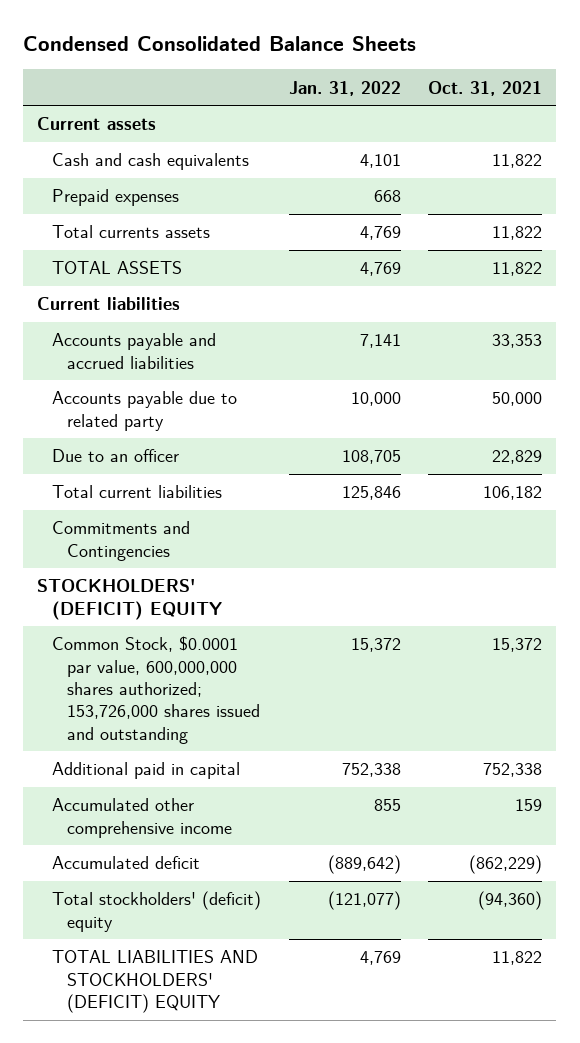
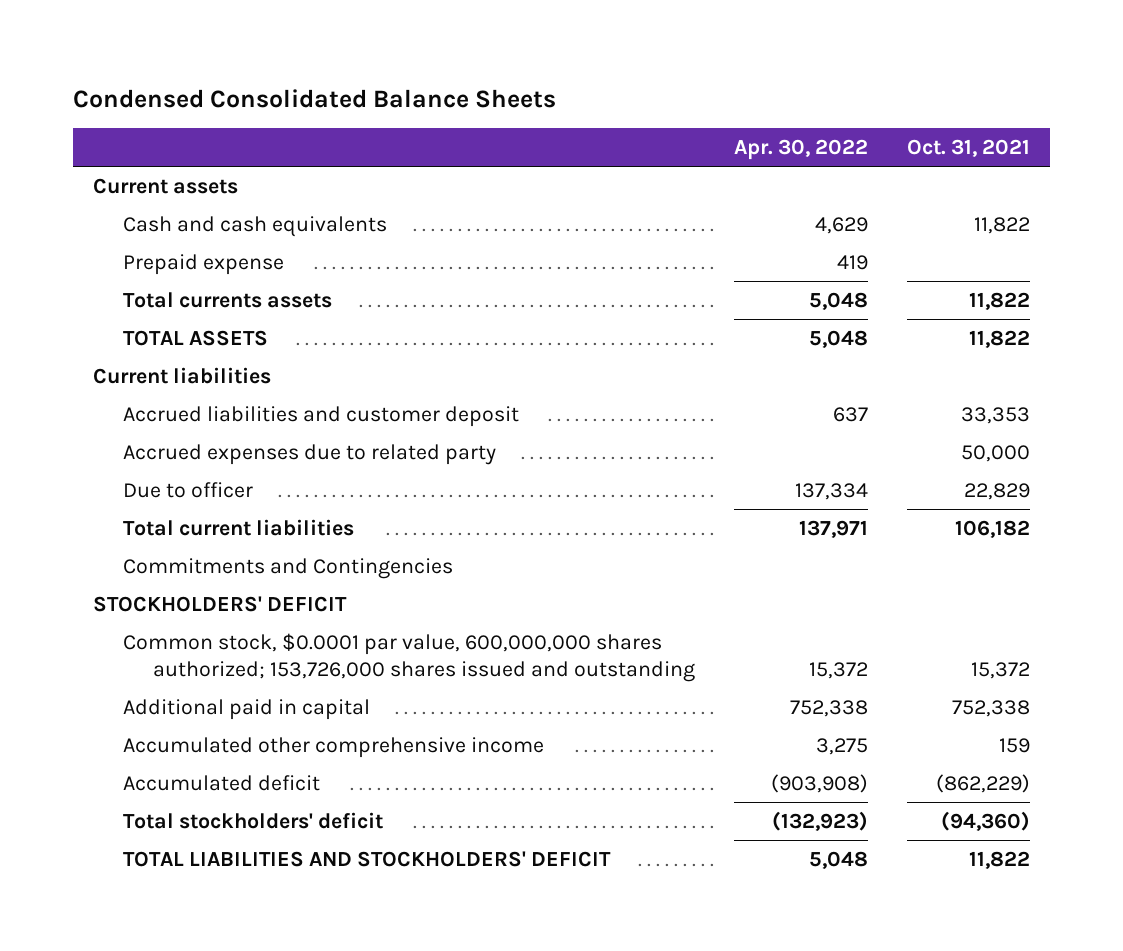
- | Jan. 31, 2022 | Oct. 31, 2021
+ | Apr. 30, 2022 | Oct. 31, 2021
- Prepaid expenses | 668 |
+ Prepaid expense | 419 |
- Accounts payable and accrued liabilities | 7,141 | 33,353
- Accounts payable due to related party | 10,000 | 50,000
- Due to an officer | 108,705 | 22,829
+ Accrued liabilities and customer deposit | 637 | 33,353
+ Accrued expenses due to related party | | 50,000
+ Due to officer | 137,334 | 22,829
- STOCKHOLDERS' (DEFICIT) EQUITY
- Common Stock, $0.0001 par value, 600,000,000 shares authorized; 153,726,000 shares issued and outstanding | 15,372 | 15,372
+ STOCKHOLDERS' DEFICIT
+ Common stock, $0.0001 par value, 600,000,000 shares authorized; 153,726,000 shares issued and outstanding | 15,372 | 15,372
- Total stockholders' (deficit) equity | (121,077) | (94,360)
- TOTAL LIABILITIES AND STOCKHOLDERS' (DEFICIT) EQUITY | 4,769 | 11,822
+ Total stockholders' deficit | (132,923) | (94,360)
+ TOTAL LIABILITIES AND STOCKHOLDERS' DEFICIT | 5,048 | 11,822

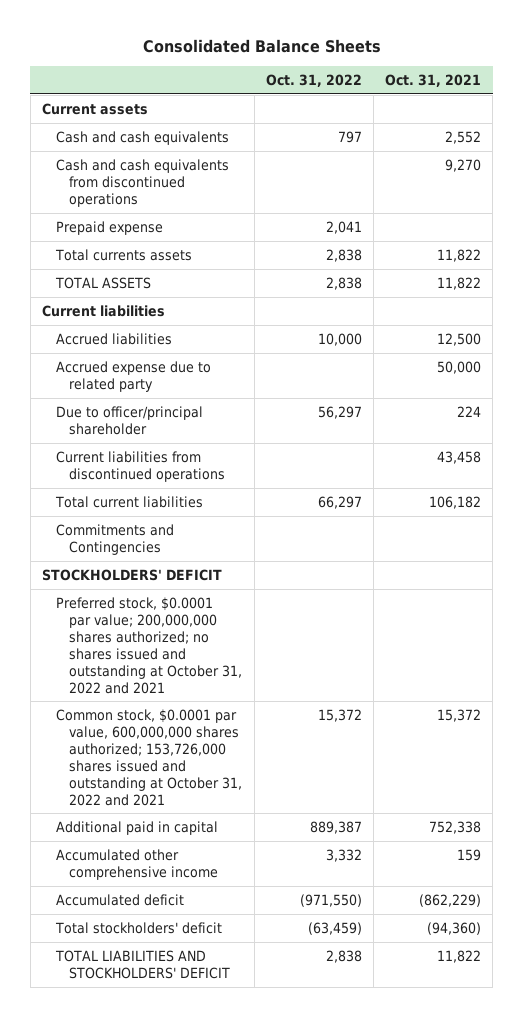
- Condensed Consolidated Balance Sheets
+ Consolidated Balance Sheets
- | Apr. 30, 2022 | Oct. 31, 2021
+ | Oct. 31, 2022 | Oct. 31, 2021
- Cash and cash equivalents | 4,629 | 11,822
+ Cash and cash equivalents | 797 | 2,552
+ Cash and cash equivalents from discontinued operations | | 9,270
- Accrued liabilities and customer deposit | 637 | 33,353
- Accrued expenses due to related party | | 50,000
- Due to officer | 137,334 | 22,829
+ Accrued liabilities | 10,000 | 12,500
+ Accrued expense due to related party | | 50,000
+ Due to officer/principal shareholder | 56,297 | 224
+ Current liabilities from discontinued operations | | 43,458
- Common stock, $0.0001 par value, 600,000,000 shares authorized; 153,726,000 shares issued and outstanding | 15,372 | 15,372
+ Preferred stock, $0.0001 par value; 200,000,000 shares authorized; no shares issued and outstanding at October 31, 2022 and 2021
+ Common stock, $0.0001 par value, 600,000,000 shares authorized; 153,726,000 shares issued and outstanding at October 31, 2022 and 2021 | 15,372 | 15,372

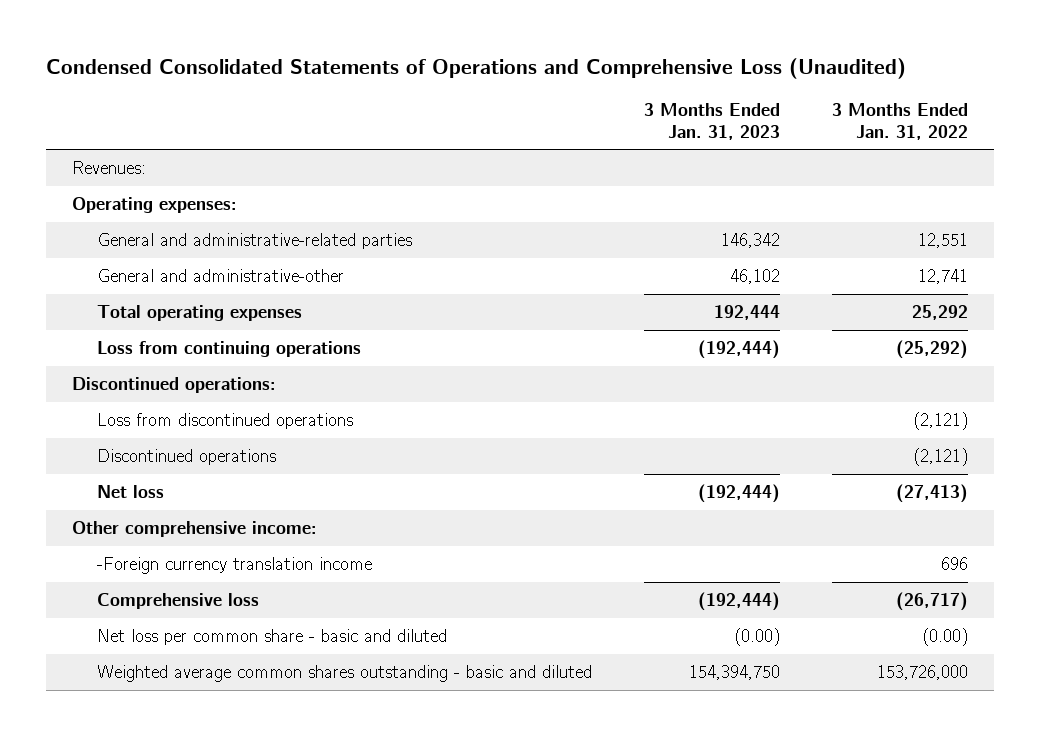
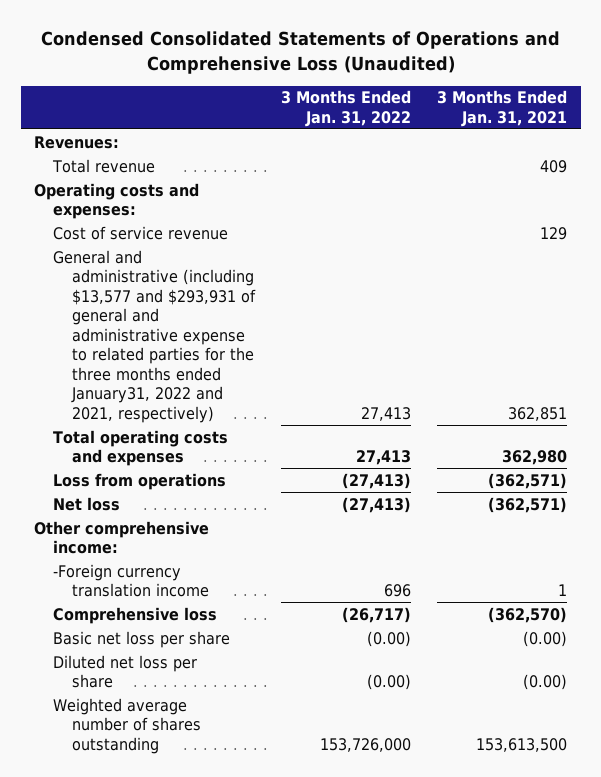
- | 3 Months Ended Jan. 31, 2023 | 3 Months Ended Jan. 31, 2022
+ | 3 Months Ended Jan. 31, 2022 | 3 Months Ended Jan. 31, 2021
- Operating expenses:
- General and administrative-related parties | 146,342 | 12,551
- General and administrative-other | 46,102 | 12,741
- Total operating expenses | 192,444 | 25,292
- Loss from continuing operations | (192,444) | (25,292)
- Discontinued operations:
- Loss from discontinued operations | | (2,121)
- Discontinued operations | | (2,121)
+ Total revenue | | 409
+ Operating costs and expenses:
+ Cost of service revenue | | 129
+ General and administrative (including $13,577 and $293,931 of general and administrative expense to related parties for the three months ended January31, 2022 and 2021, respectively) | 27,413 | 362,851
+ Total operating costs and expenses | 27,413 | 362,980
+ Loss from operations | (27,413) | (362,571)
- Net loss per common share - basic and diluted | (0.00) | (0.00)
- Weighted average common shares outstanding - basic and diluted | 154,394,750 | 153,726,000
+ Basic net loss per share | (0.00) | (0.00)
+ Diluted net loss per share | (0.00) | (0.00)
+ Weighted average number of shares outstanding | 153,726,000 | 153,613,500

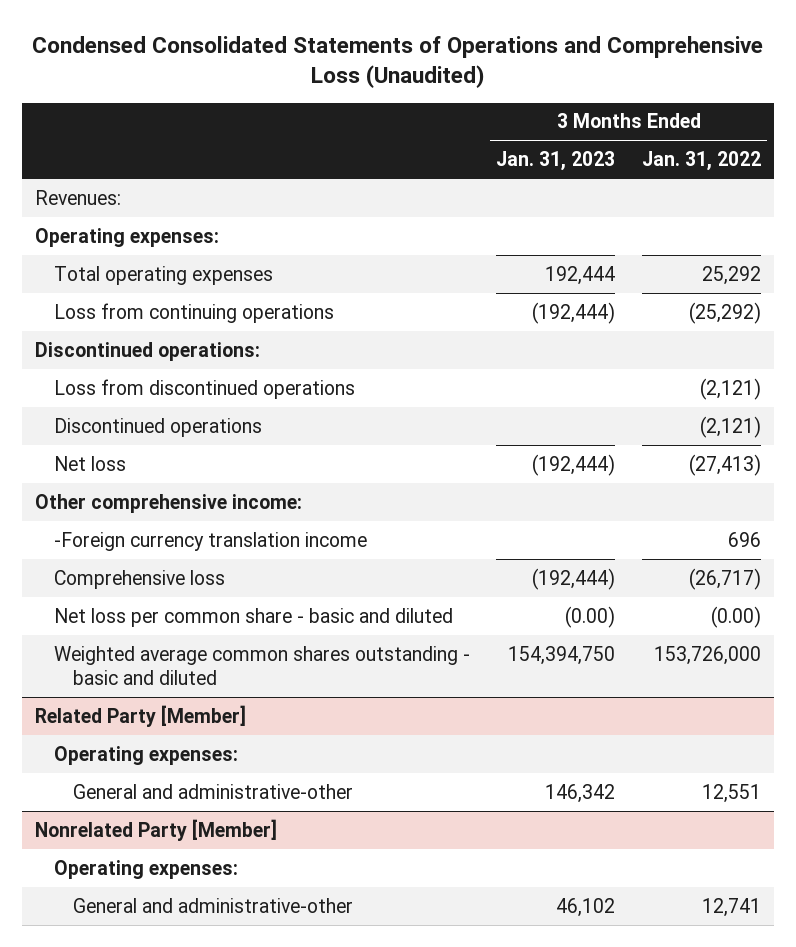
- | 3 Months Ended Jan. 31, 2022 | 3 Months Ended Jan. 31, 2021
+ | 3 Months Ended Jan. 31, 2023 | 3 Months Ended Jan. 31, 2022
- Total revenue | | 409
- Operating costs and expenses:
- Cost of service revenue | | 129
- General and administrative (including $13,577 and $293,931 of general and administrative expense to related parties for the three months ended January31, 2022 and 2021, respectively) | 27,413 | 362,851
- Total operating costs and expenses | 27,413 | 362,980
- Loss from operations | (27,413) | (362,571)
+ Operating expenses:
+ Total operating expenses | 192,444 | 25,292
+ Loss from continuing operations | (192,444) | (25,292)
+ Discontinued operations:
+ Loss from discontinued operations | | (2,121)
+ Discontinued operations | | (2,121)
- Basic net loss per share | (0.00) | (0.00)
- Diluted net loss per share | (0.00) | (0.00)
- Weighted average number of shares outstanding | 153,726,000 | 153,613,500
+ Net loss per common share - basic and diluted | (0.00) | (0.00)
+ Weighted average common shares outstanding - basic and diluted | 154,394,750 | 153,726,000
+ Related Party [Member]
+ Operating expenses:
+ General and administrative-other | 146,342 | 12,551
+ Nonrelated Party [Member]
+ Operating expenses:
+ General and administrative-other | 46,102 | 12,741

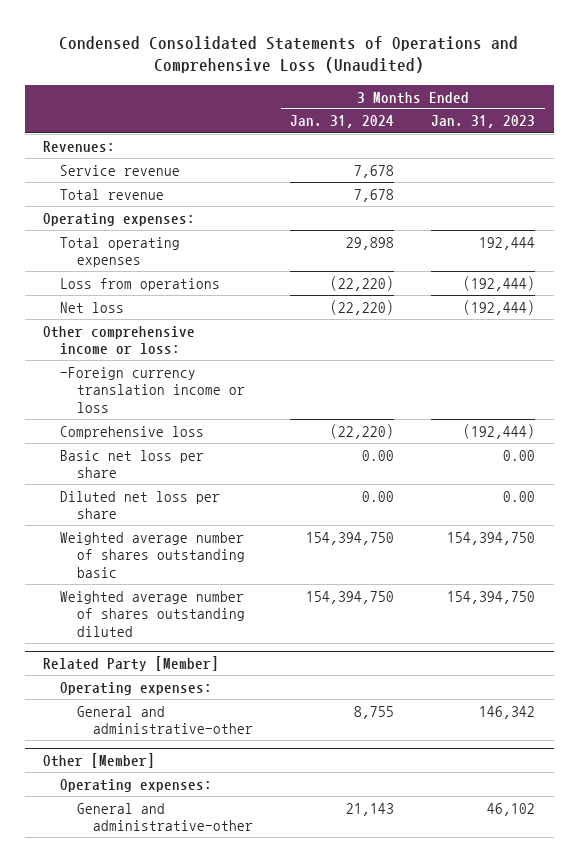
- | 3 Months Ended Jan. 31, 2023 | 3 Months Ended Jan. 31, 2022
+ | 3 Months Ended Jan. 31, 2024 | 3 Months Ended Jan. 31, 2023
+ Service revenue | 7,678 |
+ Total revenue | 7,678 |
- Loss from continuing operations | (192,444) | (25,292)
- Discontinued operations:
- Loss from discontinued operations | | (2,121)
- Discontinued operations | | (2,121)
+ Loss from operations | (22,220) | (192,444)
- Other comprehensive income:
- -Foreign currency translation income | | 696
+ Other comprehensive income or loss:
+ -Foreign currency translation income or loss
- Net loss per common share - basic and diluted | (0.00) | (0.00)
- Weighted average common shares outstanding - basic and diluted | 154,394,750 | 153,726,000
+ Basic net loss per share | 0.00 | 0.00
+ Diluted net loss per share | 0.00 | 0.00
+ Weighted average number of shares outstanding basic | 154,394,750 | 154,394,750
+ Weighted average number of shares outstanding diluted | 154,394,750 | 154,394,750
- Nonrelated Party [Member]
+ Other [Member]

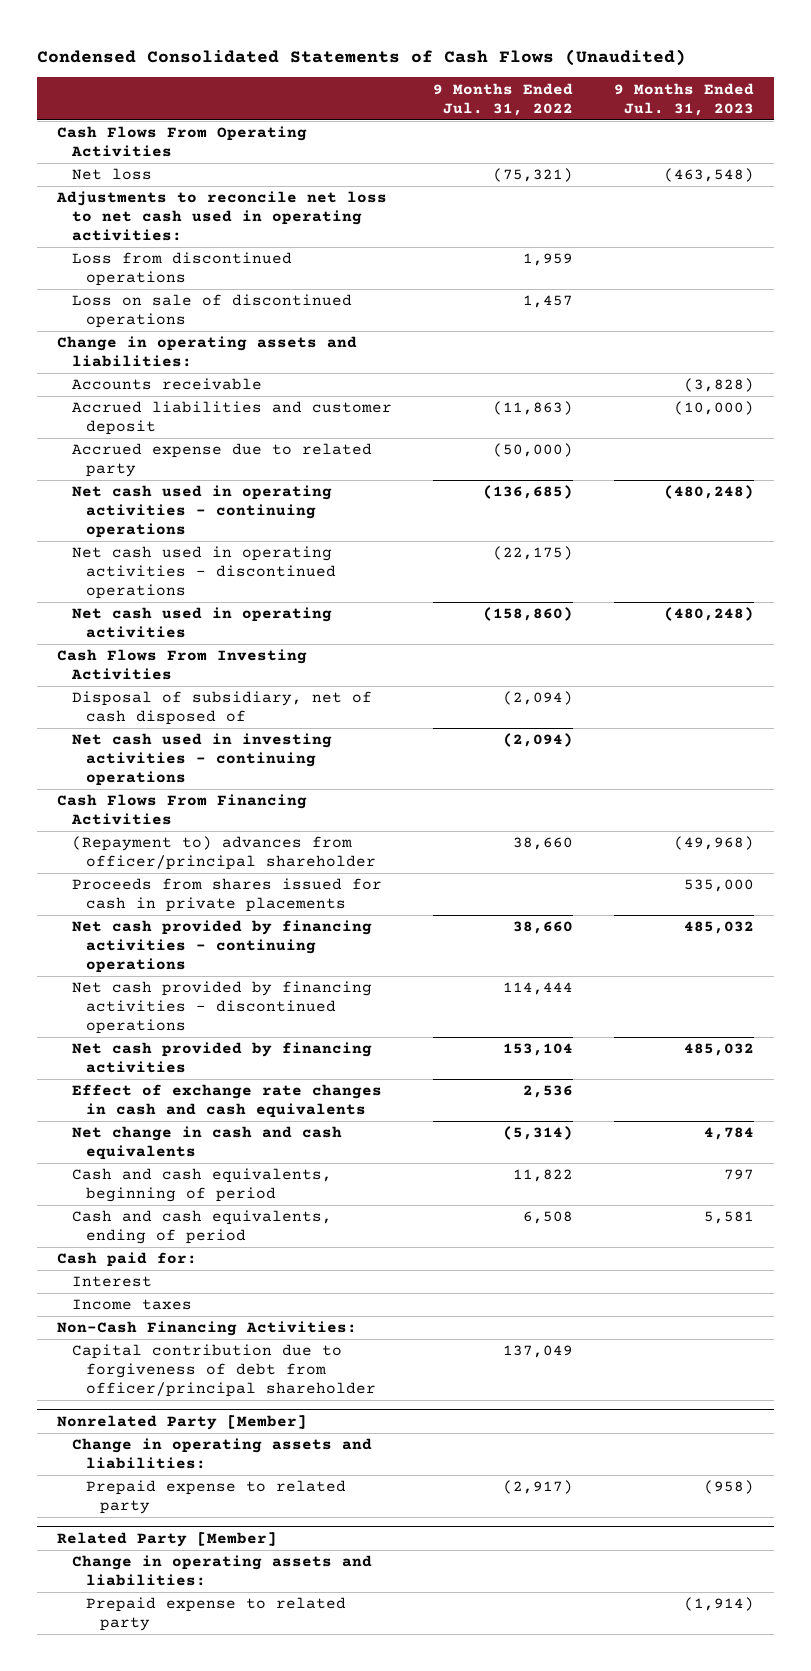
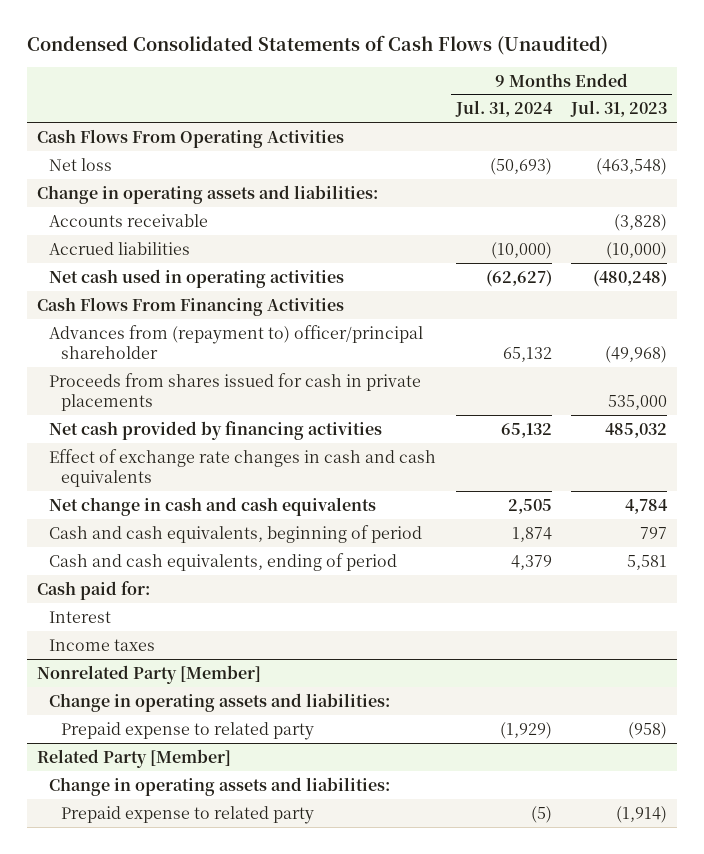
- | 9 Months Ended Jul. 31, 2022 | 9 Months Ended Jul. 31, 2023
+ | 9 Months Ended Jul. 31, 2024 | 9 Months Ended Jul. 31, 2023
- Adjustments to reconcile net loss to net cash used in operating activities:
- Loss from discontinued operations | 1,959 |
- Loss on sale of discontinued operations | 1,457 |
- Accrued liabilities and customer deposit | (11,863) | (10,000)
- Accrued expense due to related party | (50,000) |
- Net cash used in operating activities - continuing operations | (136,685) | (480,248)
- Net cash used in operating activities - discontinued operations | (22,175) |
+ Accrued liabilities | (10,000) | (10,000)
- Cash Flows From Investing Activities
- Disposal of subsidiary, net of cash disposed of | (2,094) |
- Net cash used in investing activities - continuing operations | (2,094) |
- (Repayment to) advances from officer/principal shareholder | 38,660 | (49,968)
+ Advances from (repayment to) officer/principal shareholder | 65,132 | (49,968)
- Net cash provided by financing activities - continuing operations | 38,660 | 485,032
- Net cash provided by financing activities - discontinued operations | 114,444 |
- Non-Cash Financing Activities:
- Capital contribution due to forgiveness of debt from officer/principal shareholder | 137,049 |

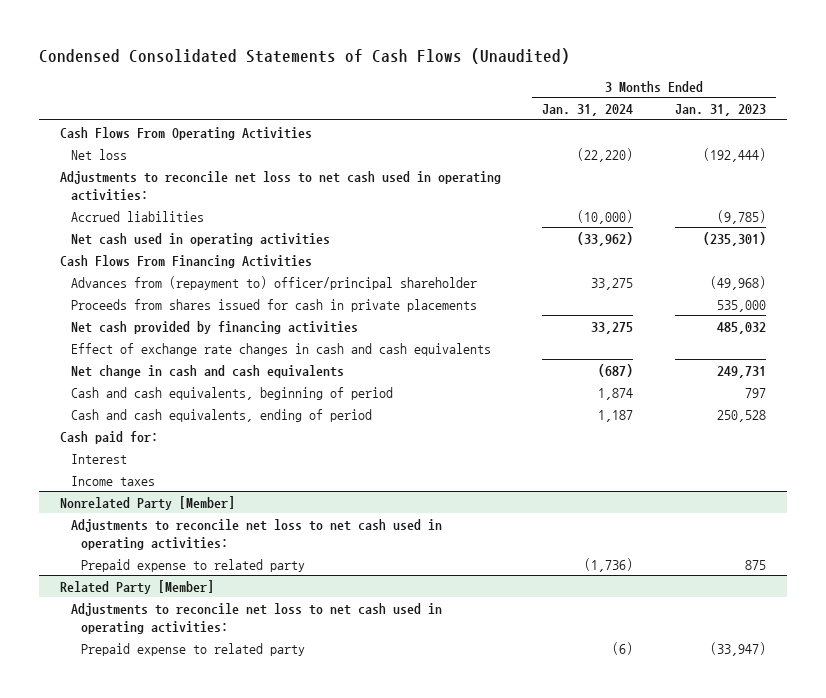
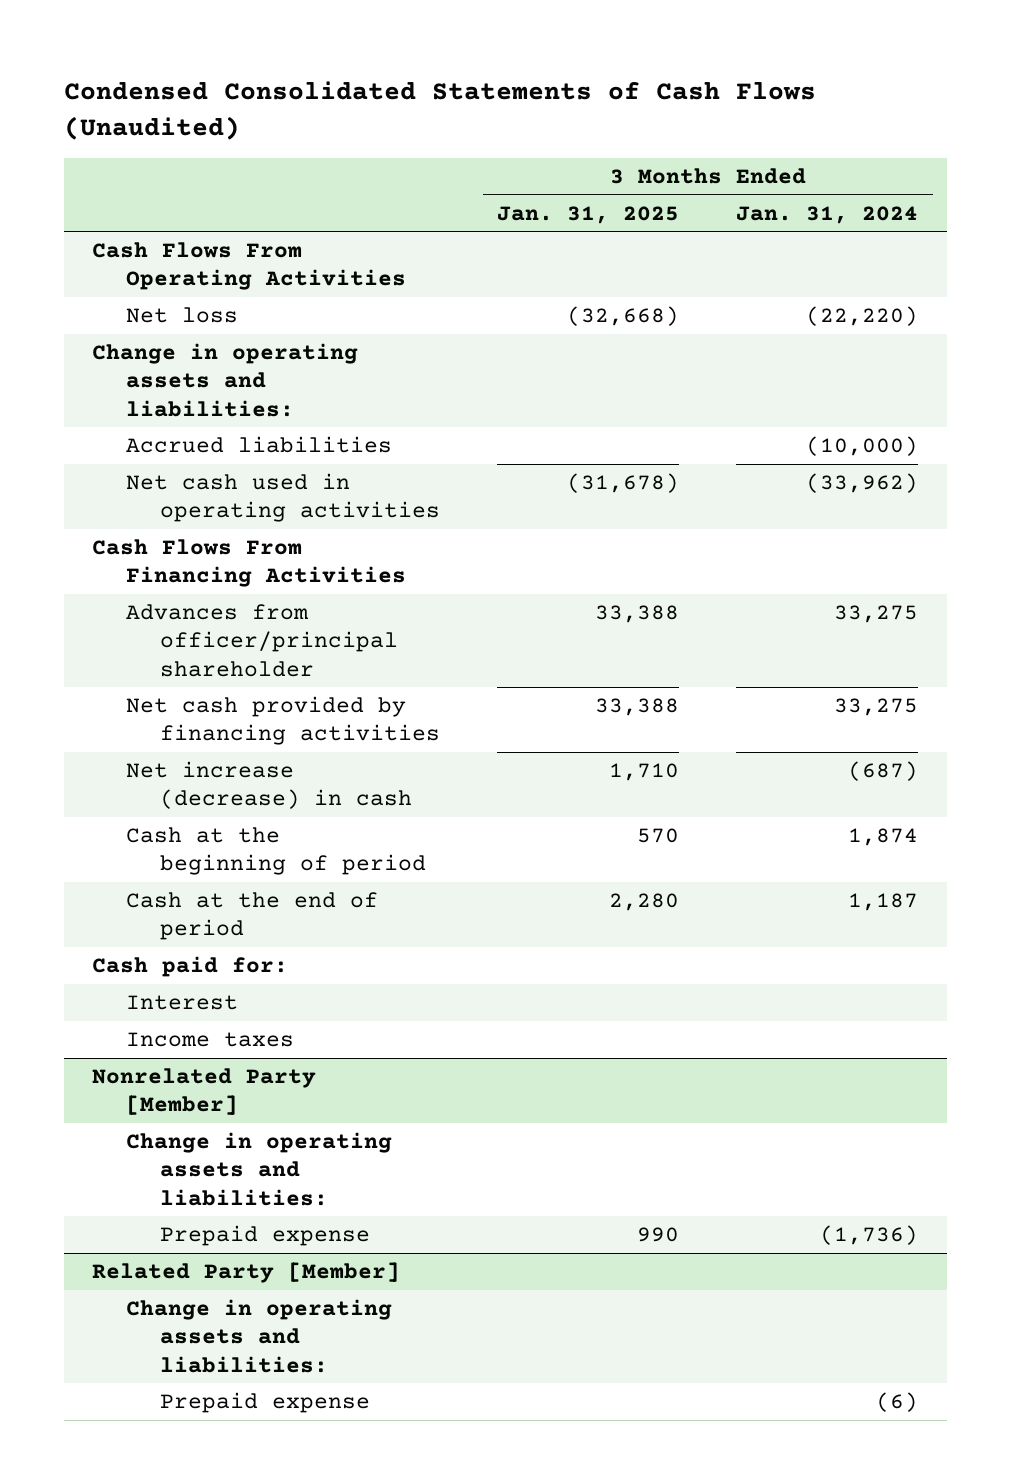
- | 3 Months Ended Jan. 31, 2024 | 3 Months Ended Jan. 31, 2023
+ | 3 Months Ended Jan. 31, 2025 | 3 Months Ended Jan. 31, 2024
- Adjustments to reconcile net loss to net cash used in operating activities:
+ Change in operating assets and liabilities:
- Advances from (repayment to) officer/principal shareholder | 33,275 | (49,968)
- Proceeds from shares issued for cash in private placements | | 535,000
+ Advances from officer/principal shareholder | 33,388 | 33,275
- Effect of exchange rate changes in cash and cash equivalents
- Net change in cash and cash equivalents | (687) | 249,731
- Cash and cash equivalents, beginning of period | 1,874 | 797
- Cash and cash equivalents, ending of period | 1,187 | 250,528
+ Net increase (decrease) in cash | 1,710 | (687)
+ Cash at the beginning of period | 570 | 1,874
+ Cash at the end of period | 2,280 | 1,187
@ Nonrelated Party [Member]
- Adjustments to reconcile net loss to net cash used in operating activities:
- Prepaid expense to related party | (1,736) | 875
+ Change in operating assets and liabilities:
+ Prepaid expense | 990 | (1,736)
@ Related Party [Member]
- Adjustments to reconcile net loss to net cash used in operating activities:
- Prepaid expense to related party | (6) | (33,947)
+ Change in operating assets and liabilities:
+ Prepaid expense | | (6)

